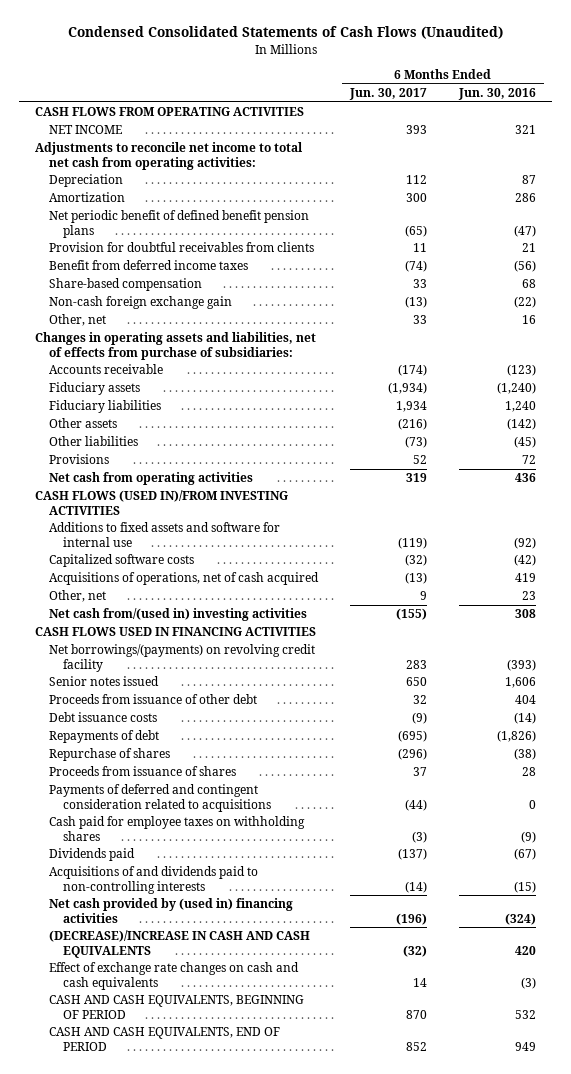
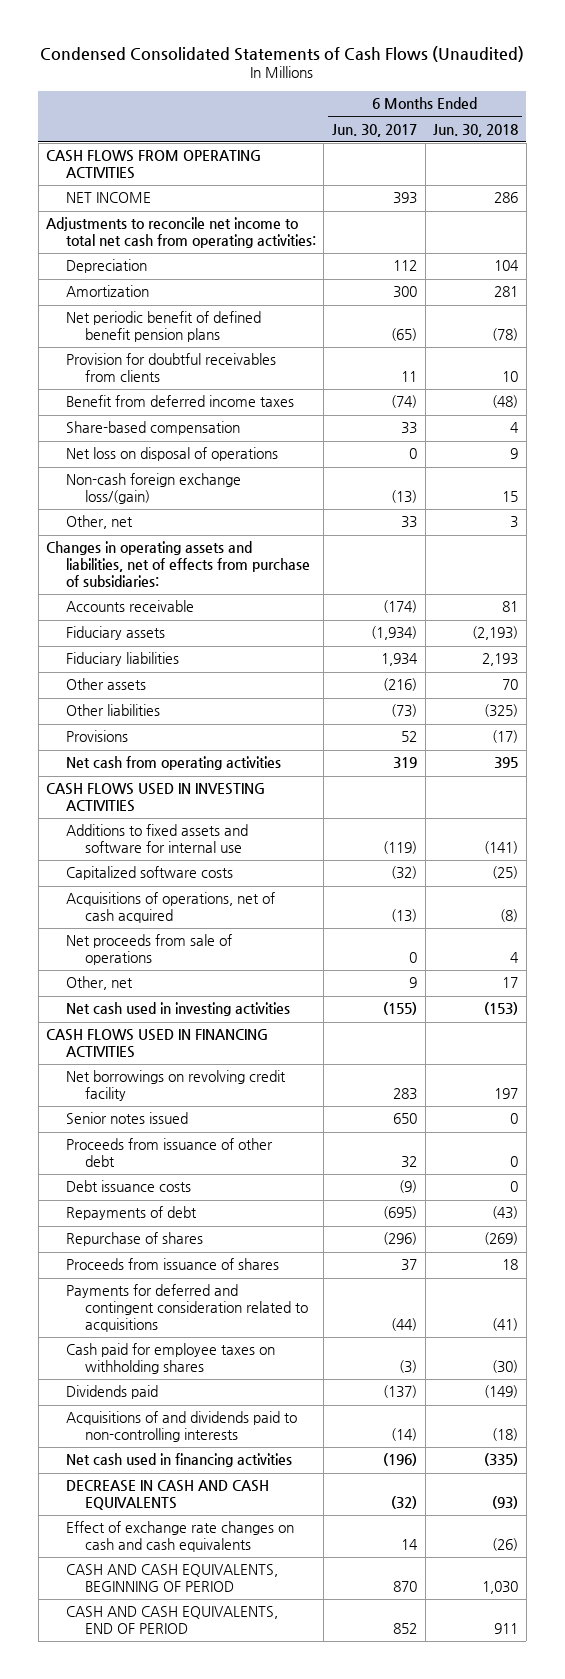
- | 6 Months Ended Jun. 30, 2017 | 6 Months Ended Jun. 30, 2016
+ | 6 Months Ended Jun. 30, 2017 | 6 Months Ended Jun. 30, 2018
- Non-cash foreign exchange gain | (13) | (22)
+ Net loss on disposal of operations | 0 | 9
+ Non-cash foreign exchange loss/(gain) | (13) | 15
- CASH FLOWS (USED IN)/FROM INVESTING ACTIVITIES
+ CASH FLOWS USED IN INVESTING ACTIVITIES
+ Net proceeds from sale of operations | 0 | 4
- Net cash from/(used in) investing activities | (155) | 308
+ Net cash used in investing activities | (155) | (153)
- Net borrowings/(payments) on revolving credit facility | 283 | (393)
+ Net borrowings on revolving credit facility | 283 | 197
- Payments of deferred and contingent consideration related to acquisitions | (44) | 0
+ Payments for deferred and contingent consideration related to acquisitions | (44) | (41)
- Net cash provided by (used in) financing activities | (196) | (324)
- (DECREASE)/INCREASE IN CASH AND CASH EQUIVALENTS | (32) | 420
+ Net cash used in financing activities | (196) | (335)
+ DECREASE IN CASH AND CASH EQUIVALENTS | (32) | (93)

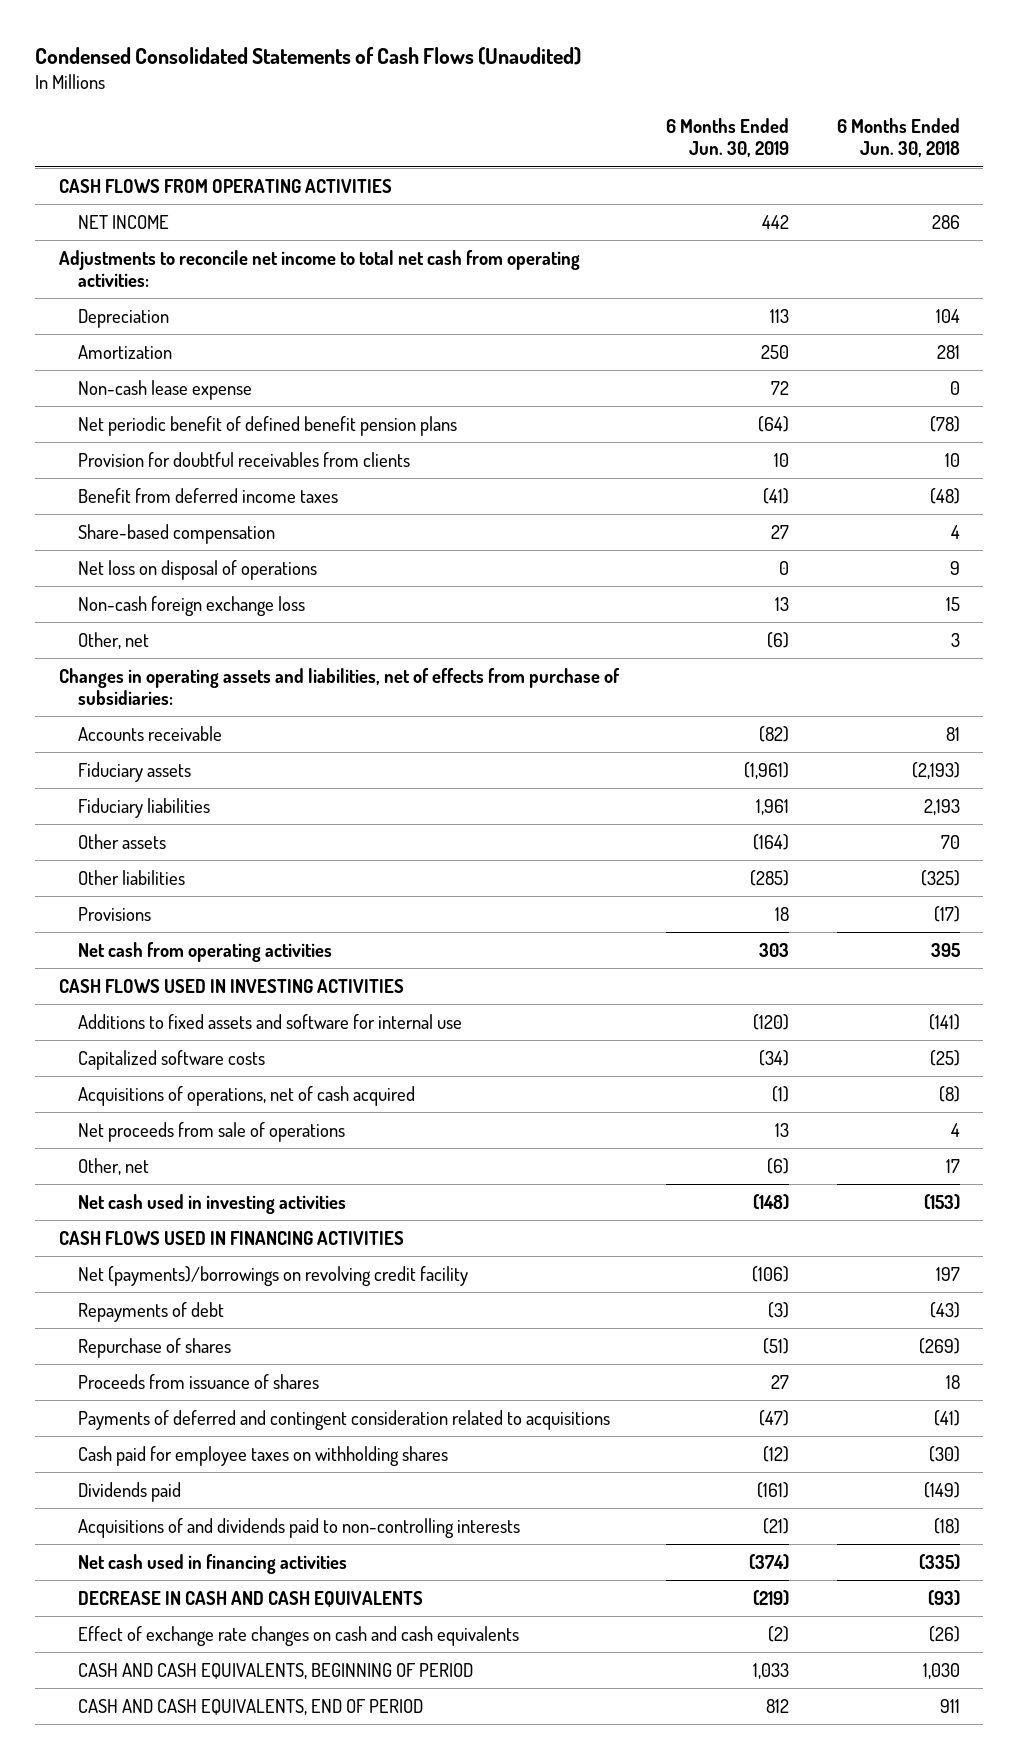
- | 6 Months Ended Jun. 30, 2017 | 6 Months Ended Jun. 30, 2018
+ | 6 Months Ended Jun. 30, 2019 | 6 Months Ended Jun. 30, 2018
+ Non-cash lease expense | 72 | 0
- Non-cash foreign exchange loss/(gain) | (13) | 15
+ Non-cash foreign exchange loss | 13 | 15
- Net borrowings on revolving credit facility | 283 | 197
- Senior notes issued | 650 | 0
- Proceeds from issuance of other debt | 32 | 0
- Debt issuance costs | (9) | 0
+ Net (payments)/borrowings on revolving credit facility | (106) | 197
- Payments for deferred and contingent consideration related to acquisitions | (44) | (41)
+ Payments of deferred and contingent consideration related to acquisitions | (47) | (41)

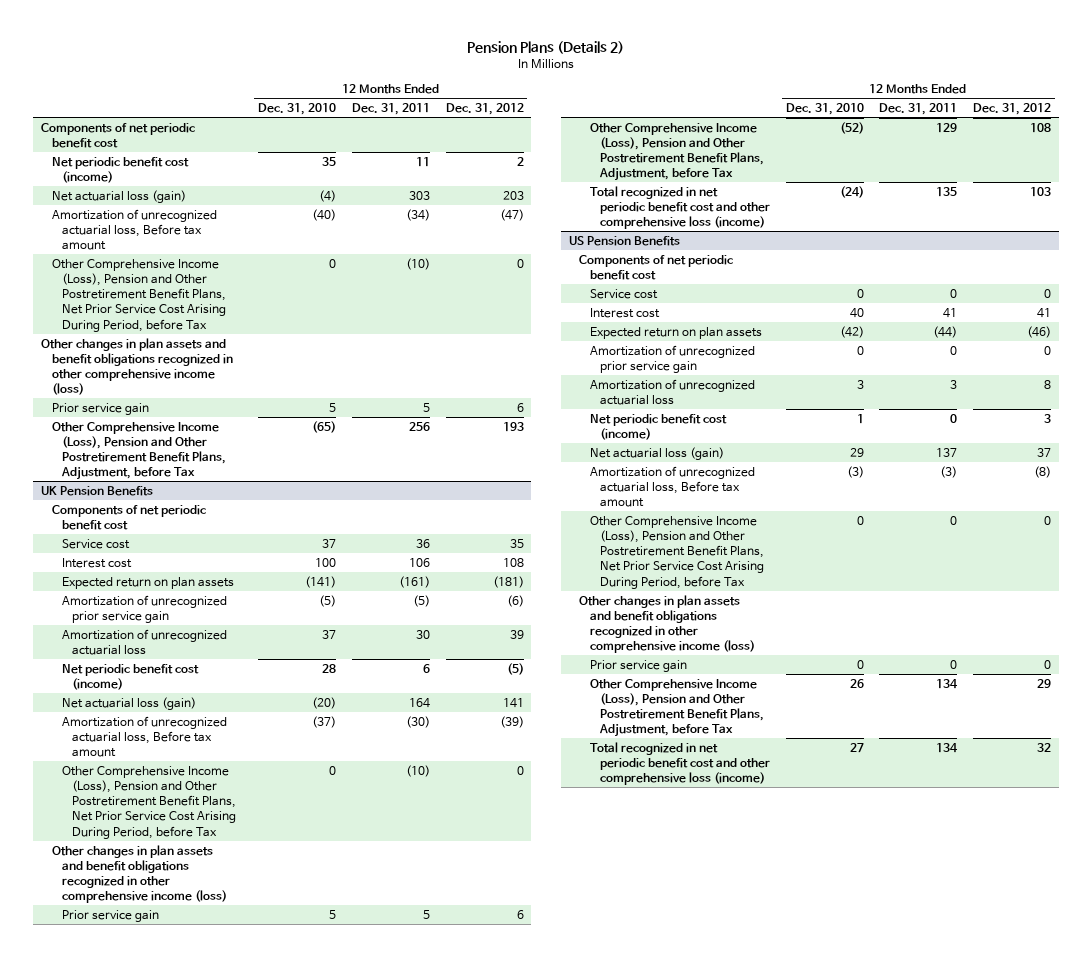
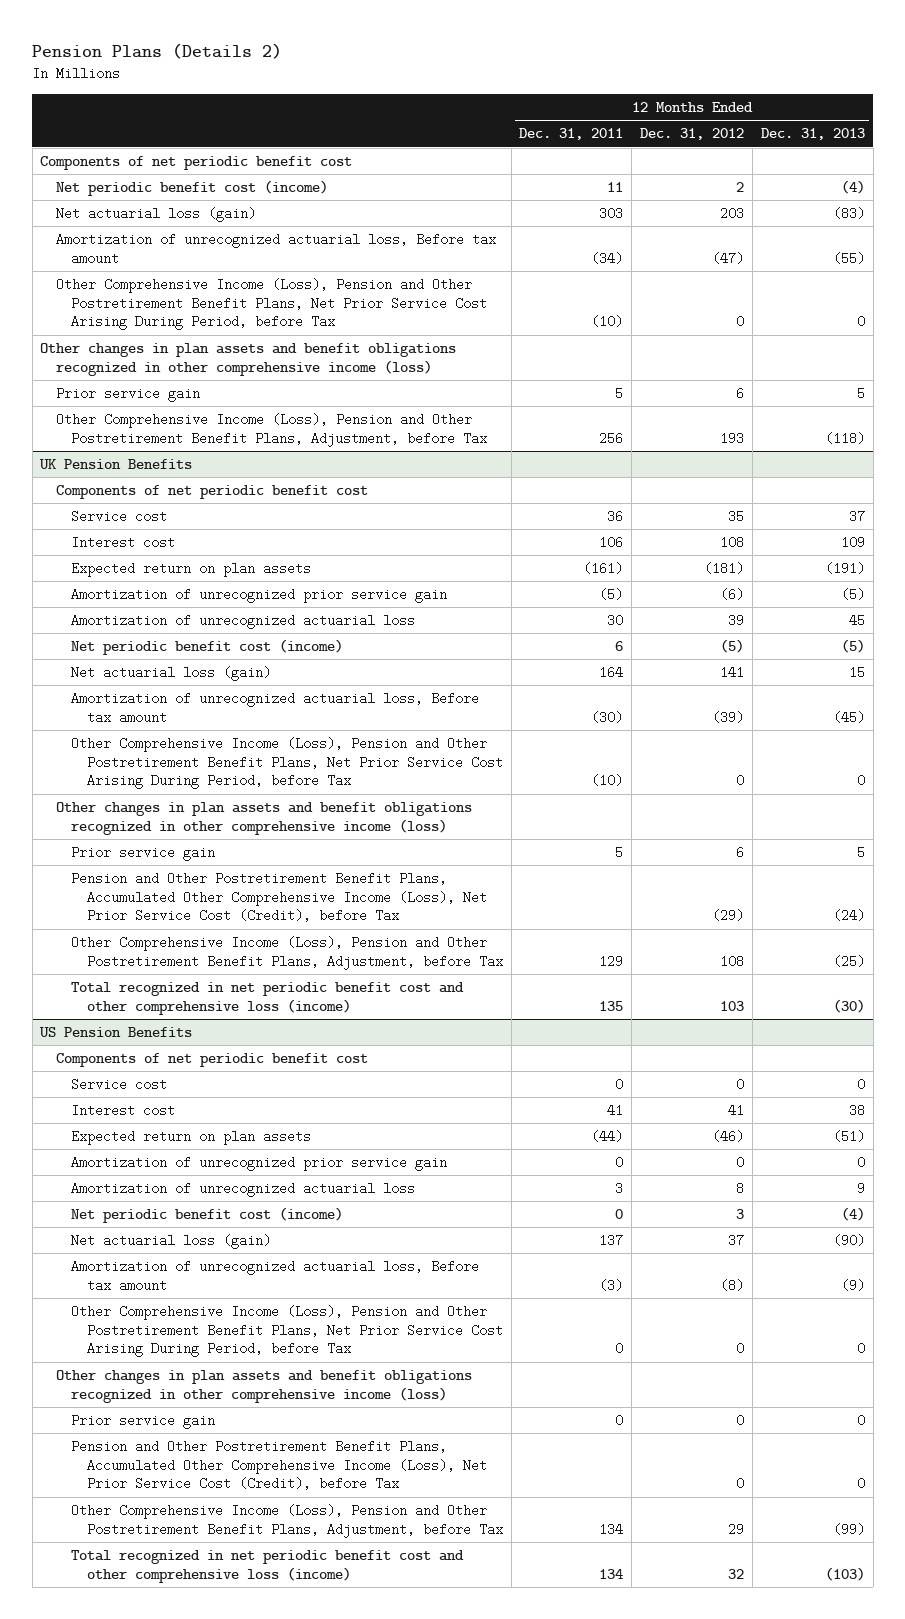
- | 12 Months Ended Dec. 31, 2010 | 12 Months Ended Dec. 31, 2011 | 12 Months Ended Dec. 31, 2012
+ | 12 Months Ended Dec. 31, 2011 | 12 Months Ended Dec. 31, 2012 | 12 Months Ended Dec. 31, 2013
@ UK Pension Benefits
+ Pension and Other Postretirement Benefit Plans, Accumulated Other Comprehensive Income (Loss), Net Prior Service Cost (Credit), before Tax | | (29) | (24)
@ US Pension Benefits
+ Pension and Other Postretirement Benefit Plans, Accumulated Other Comprehensive Income (Loss), Net Prior Service Cost (Credit), before Tax | | 0 | 0

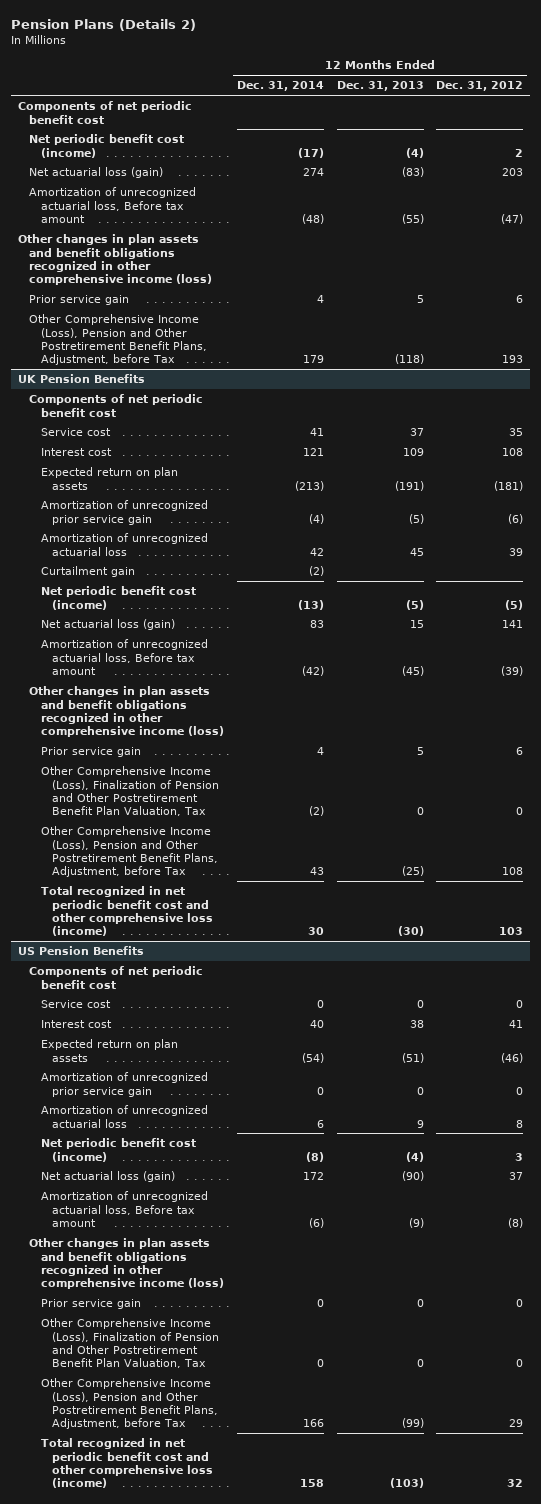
- | 12 Months Ended Dec. 31, 2011 | 12 Months Ended Dec. 31, 2012 | 12 Months Ended Dec. 31, 2013
+ | 12 Months Ended Dec. 31, 2014 | 12 Months Ended Dec. 31, 2013 | 12 Months Ended Dec. 31, 2012
- Other Comprehensive Income (Loss), Pension and Other Postretirement Benefit Plans, Net Prior Service Cost Arising During Period, before Tax | (10) | 0 | 0
@ UK Pension Benefits
+ Curtailment gain | (2) | |
- Other Comprehensive Income (Loss), Pension and Other Postretirement Benefit Plans, Net Prior Service Cost Arising During Period, before Tax | (10) | 0 | 0
- Pension and Other Postretirement Benefit Plans, Accumulated Other Comprehensive Income (Loss), Net Prior Service Cost (Credit), before Tax | | (29) | (24)
+ Other Comprehensive Income (Loss), Finalization of Pension and Other Postretirement Benefit Plan Valuation, Tax | (2) | 0 | 0
@ US Pension Benefits
- Other Comprehensive Income (Loss), Pension and Other Postretirement Benefit Plans, Net Prior Service Cost Arising During Period, before Tax | 0 | 0 | 0
- Pension and Other Postretirement Benefit Plans, Accumulated Other Comprehensive Income (Loss), Net Prior Service Cost (Credit), before Tax | | 0 | 0
+ Other Comprehensive Income (Loss), Finalization of Pension and Other Postretirement Benefit Plan Valuation, Tax | 0 | 0 | 0

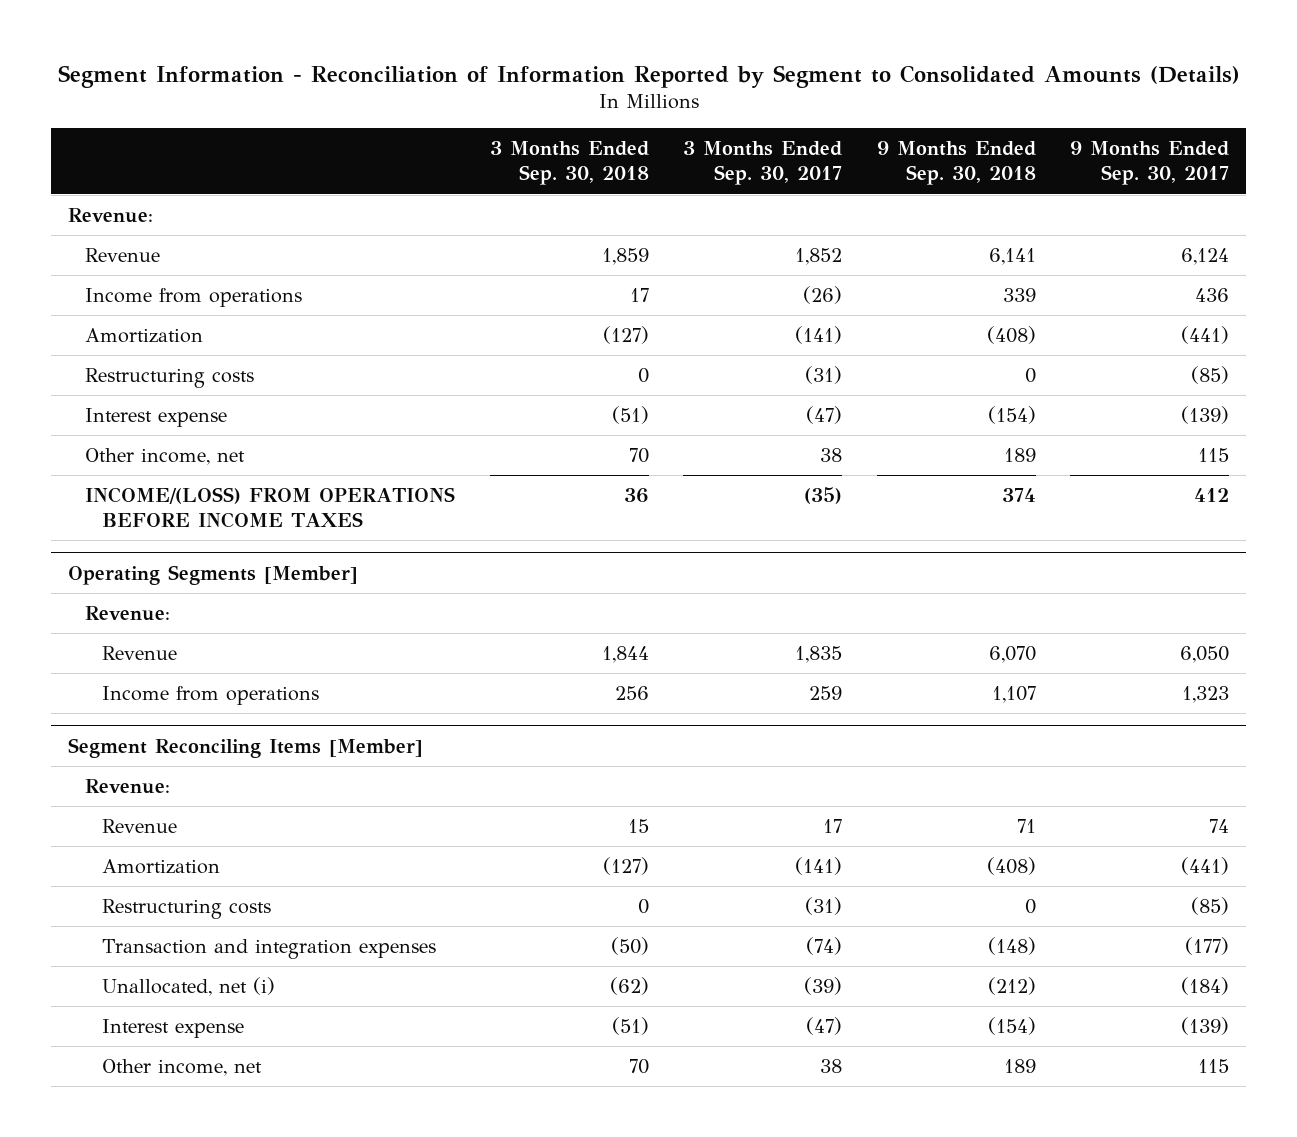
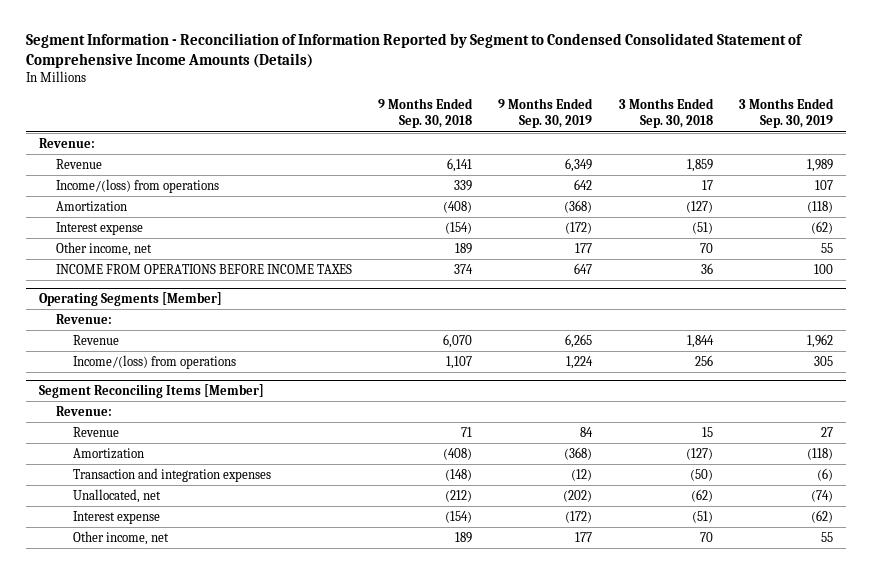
- Segment Information - Reconciliation of Information Reported by Segment to Consolidated Amounts (Details)
+ Segment Information - Reconciliation of Information Reported by Segment to Condensed Consolidated Statement of Comprehensive Income Amounts (Details)
- | 3 Months Ended Sep. 30, 2018 | 3 Months Ended Sep. 30, 2017 | 9 Months Ended Sep. 30, 2018 | 9 Months Ended Sep. 30, 2017
+ | 9 Months Ended Sep. 30, 2018 | 9 Months Ended Sep. 30, 2019 | 3 Months Ended Sep. 30, 2018 | 3 Months Ended Sep. 30, 2019
- Income from operations | 17 | (26) | 339 | 436
+ Income/(loss) from operations | 339 | 642 | 17 | 107
- Restructuring costs | 0 | (31) | 0 | (85)
- INCOME/(LOSS) FROM OPERATIONS BEFORE INCOME TAXES | 36 | (35) | 374 | 412
+ INCOME FROM OPERATIONS BEFORE INCOME TAXES | 374 | 647 | 36 | 100
@ Operating Segments [Member]
- Income from operations | 256 | 259 | 1,107 | 1,323
+ Income/(loss) from operations | 1,107 | 1,224 | 256 | 305
@ Segment Reconciling Items [Member]
- Restructuring costs | 0 | (31) | 0 | (85)
- Unallocated, net (i) | (62) | (39) | (212) | (184)
+ Unallocated, net | (212) | (202) | (62) | (74)

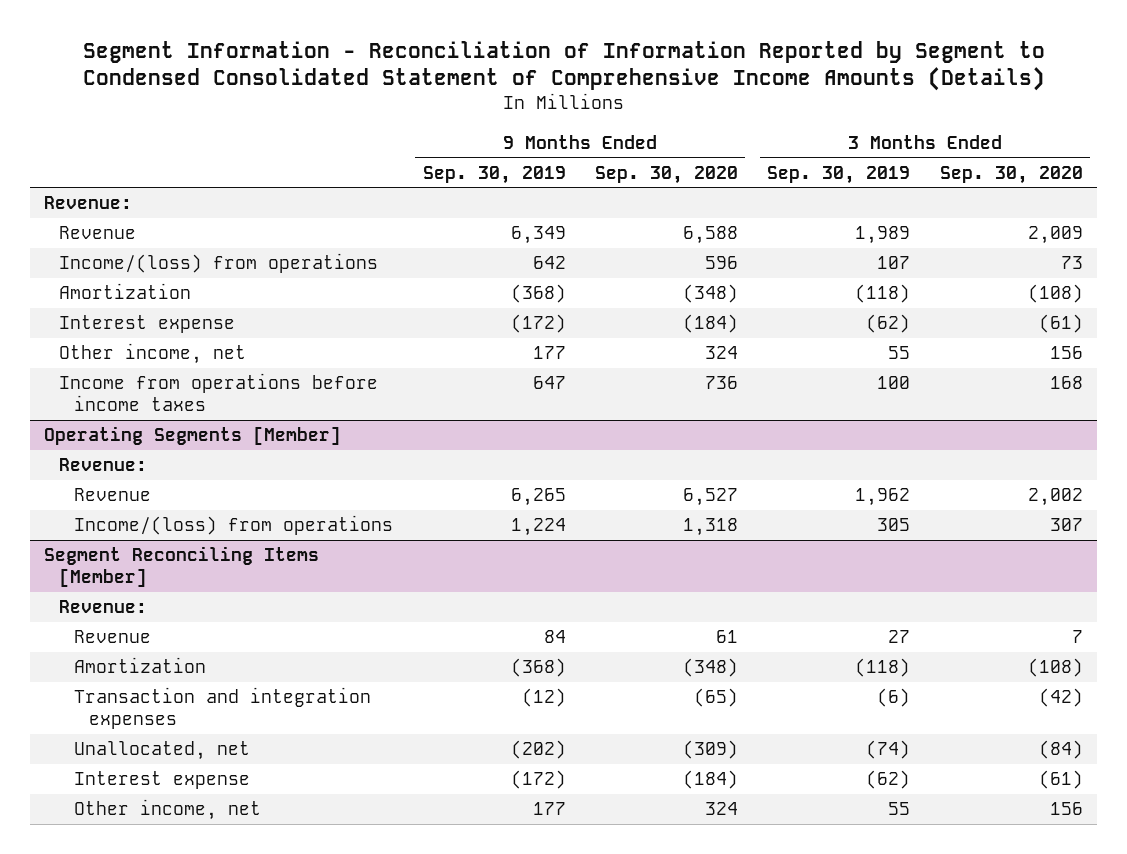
- | 9 Months Ended Sep. 30, 2018 | 9 Months Ended Sep. 30, 2019 | 3 Months Ended Sep. 30, 2018 | 3 Months Ended Sep. 30, 2019
+ | 9 Months Ended Sep. 30, 2019 | 9 Months Ended Sep. 30, 2020 | 3 Months Ended Sep. 30, 2019 | 3 Months Ended Sep. 30, 2020
- INCOME FROM OPERATIONS BEFORE INCOME TAXES | 374 | 647 | 36 | 100
+ Income from operations before income taxes | 647 | 736 | 100 | 168

